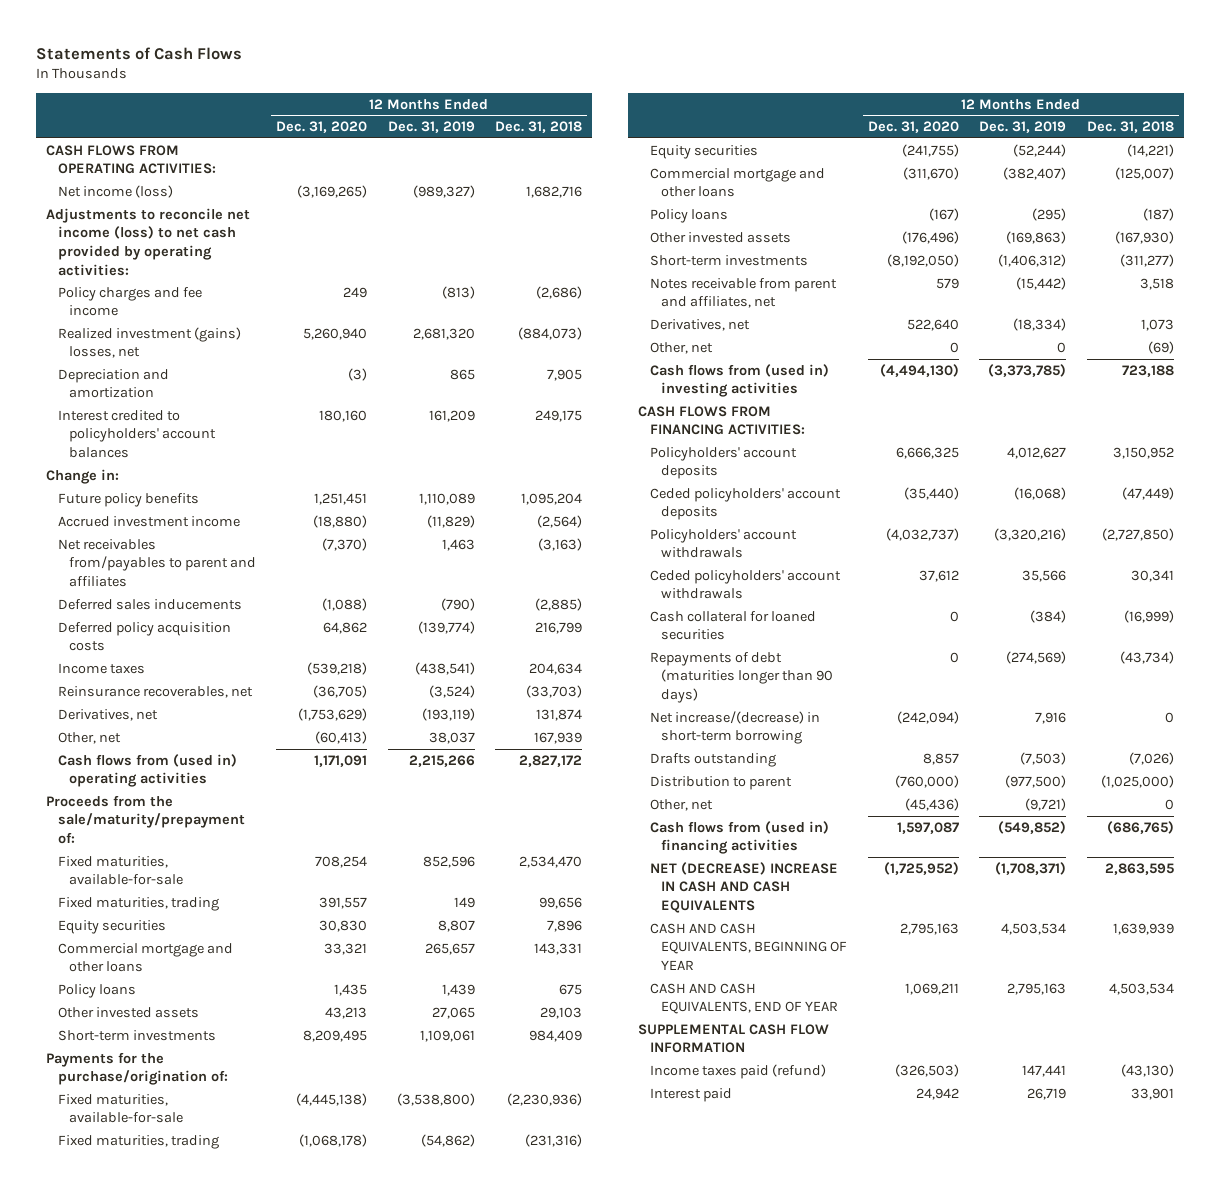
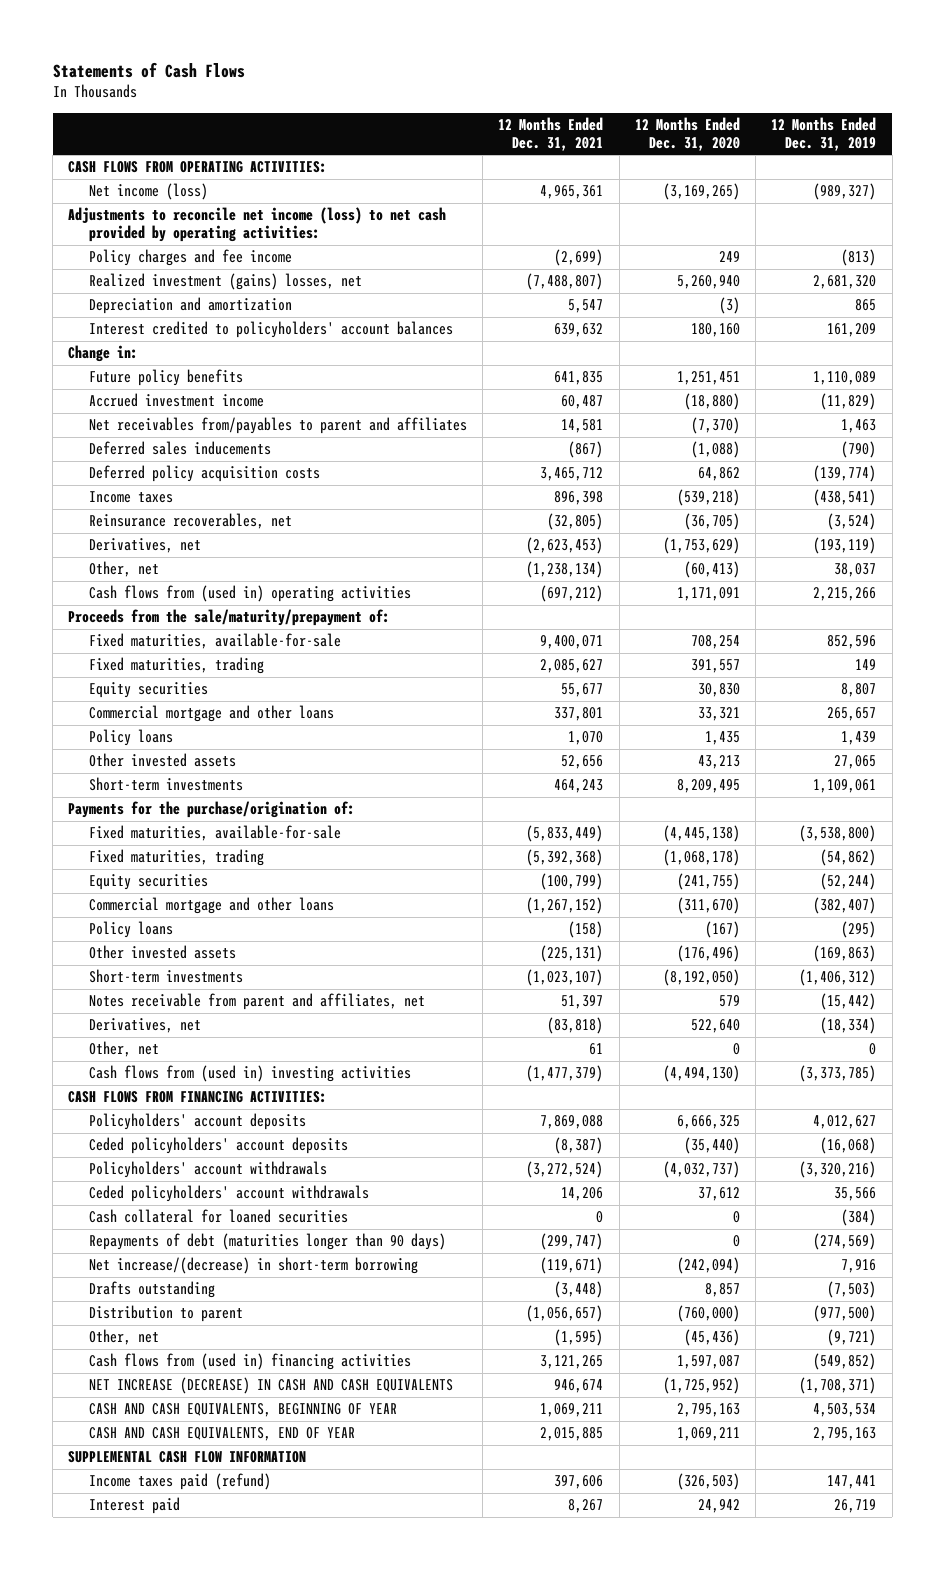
- | 12 Months Ended Dec. 31, 2020 | 12 Months Ended Dec. 31, 2019 | 12 Months Ended Dec. 31, 2018
+ | 12 Months Ended Dec. 31, 2021 | 12 Months Ended Dec. 31, 2020 | 12 Months Ended Dec. 31, 2019
- NET (DECREASE) INCREASE IN CASH AND CASH EQUIVALENTS | (1,725,952) | (1,708,371) | 2,863,595
+ NET INCREASE (DECREASE) IN CASH AND CASH EQUIVALENTS | 946,674 | (1,725,952) | (1,708,371)

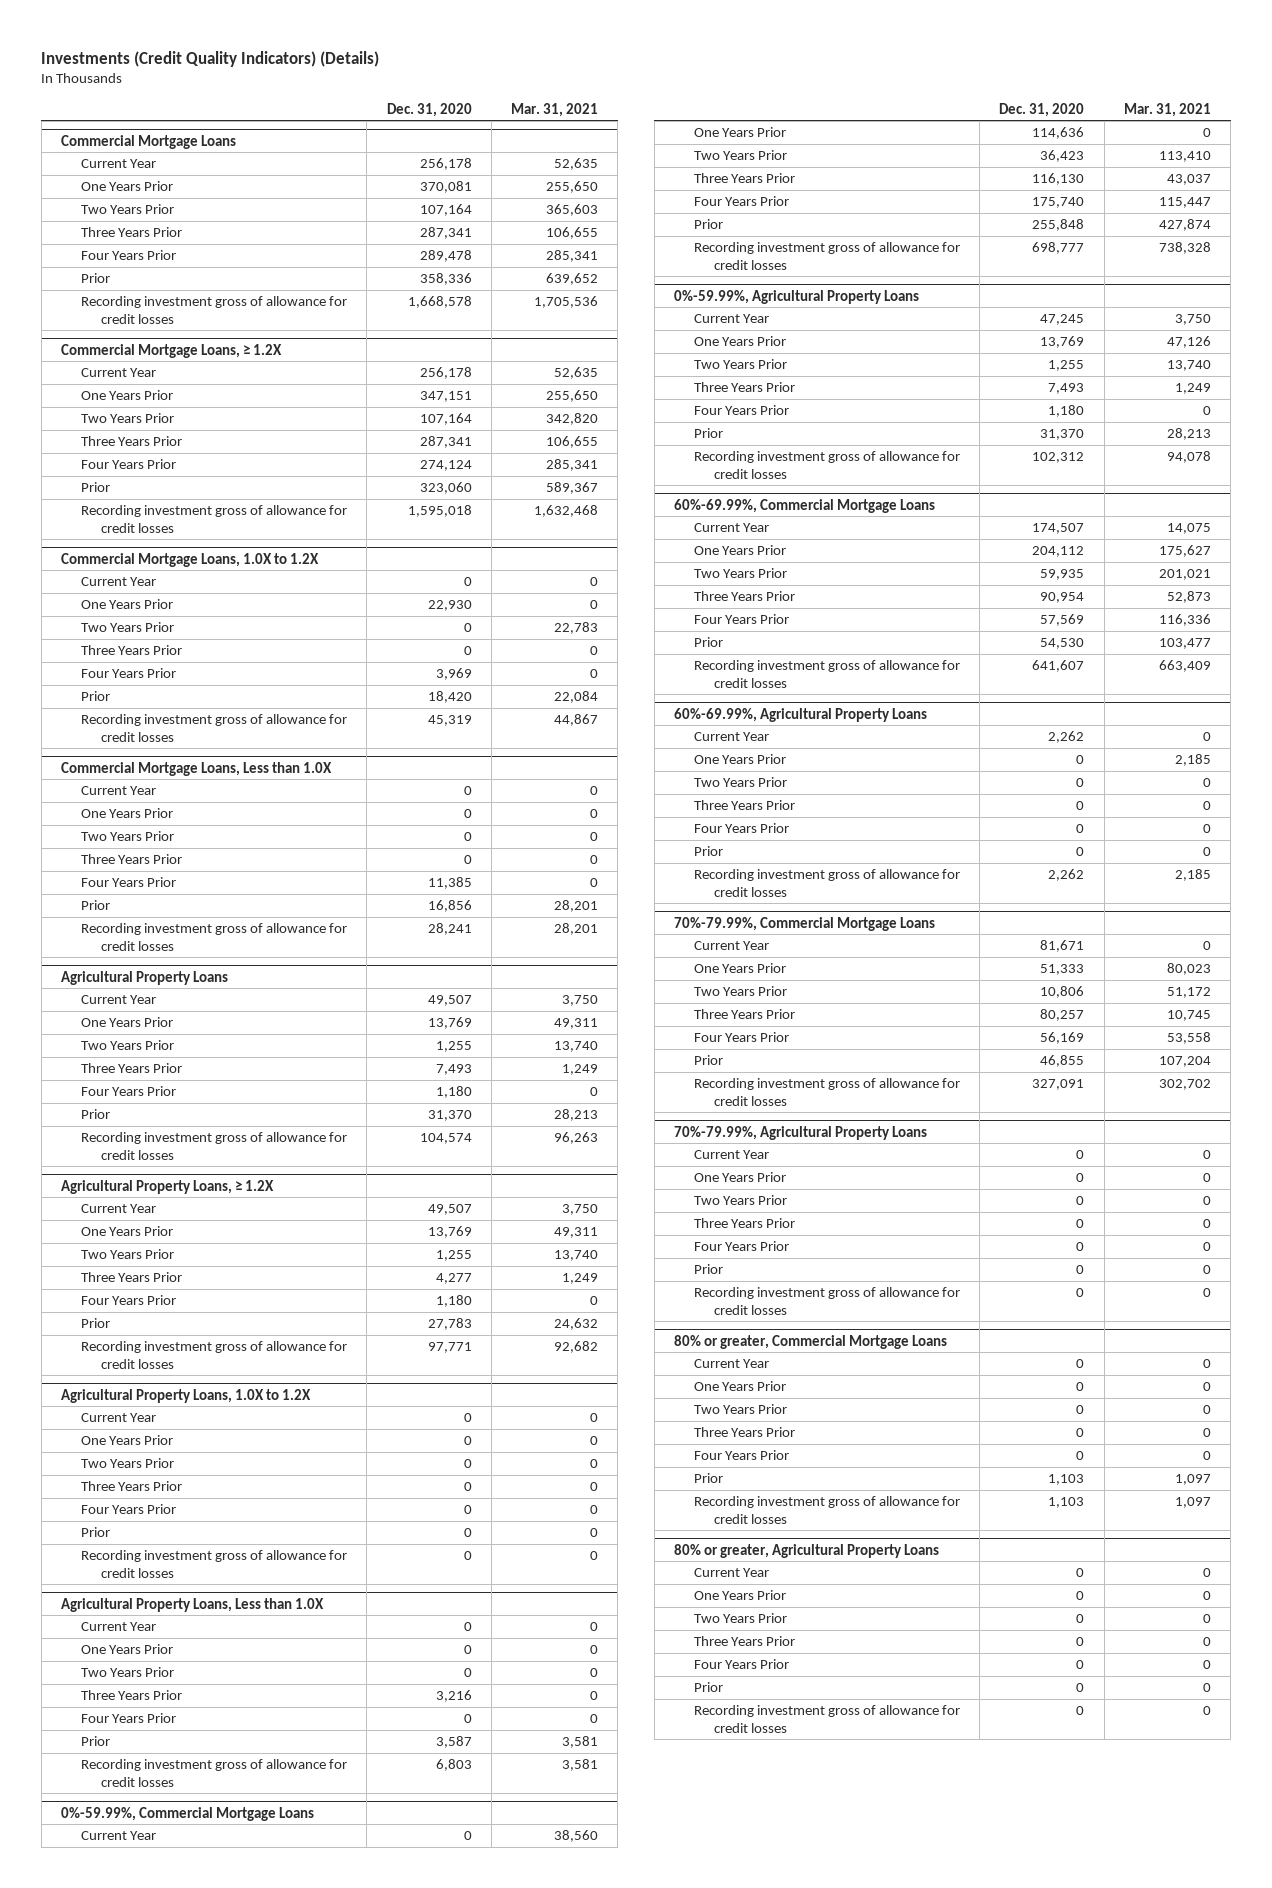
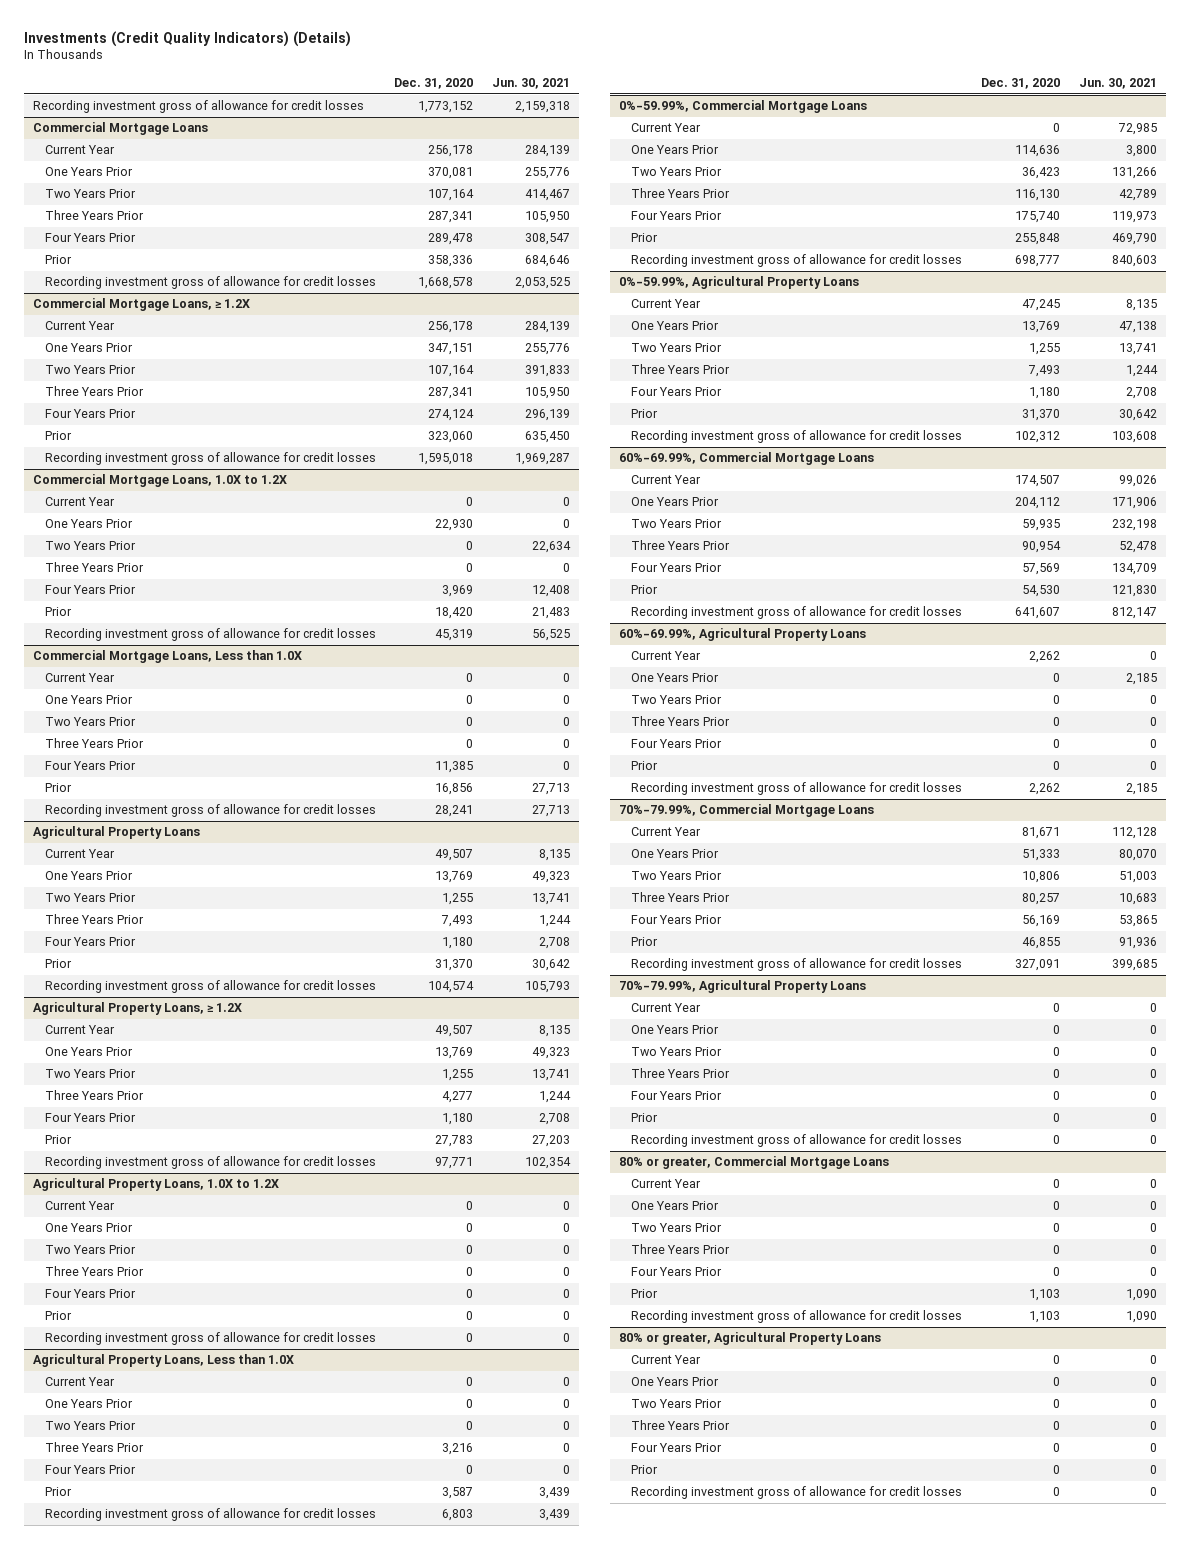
- | Dec. 31, 2020 | Mar. 31, 2021
+ | Dec. 31, 2020 | Jun. 30, 2021
+ Recording investment gross of allowance for credit losses | 1,773,152 | 2,159,318

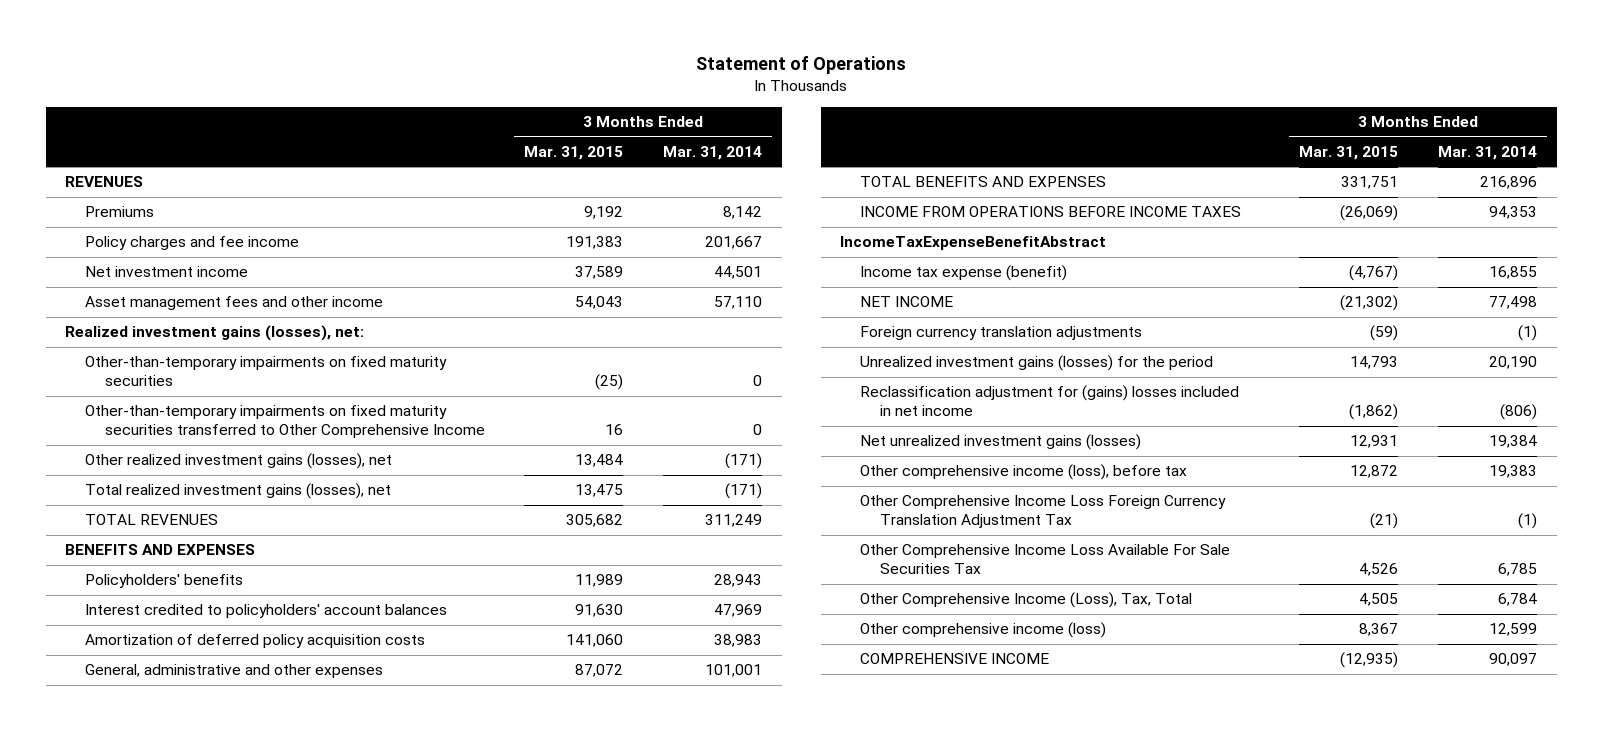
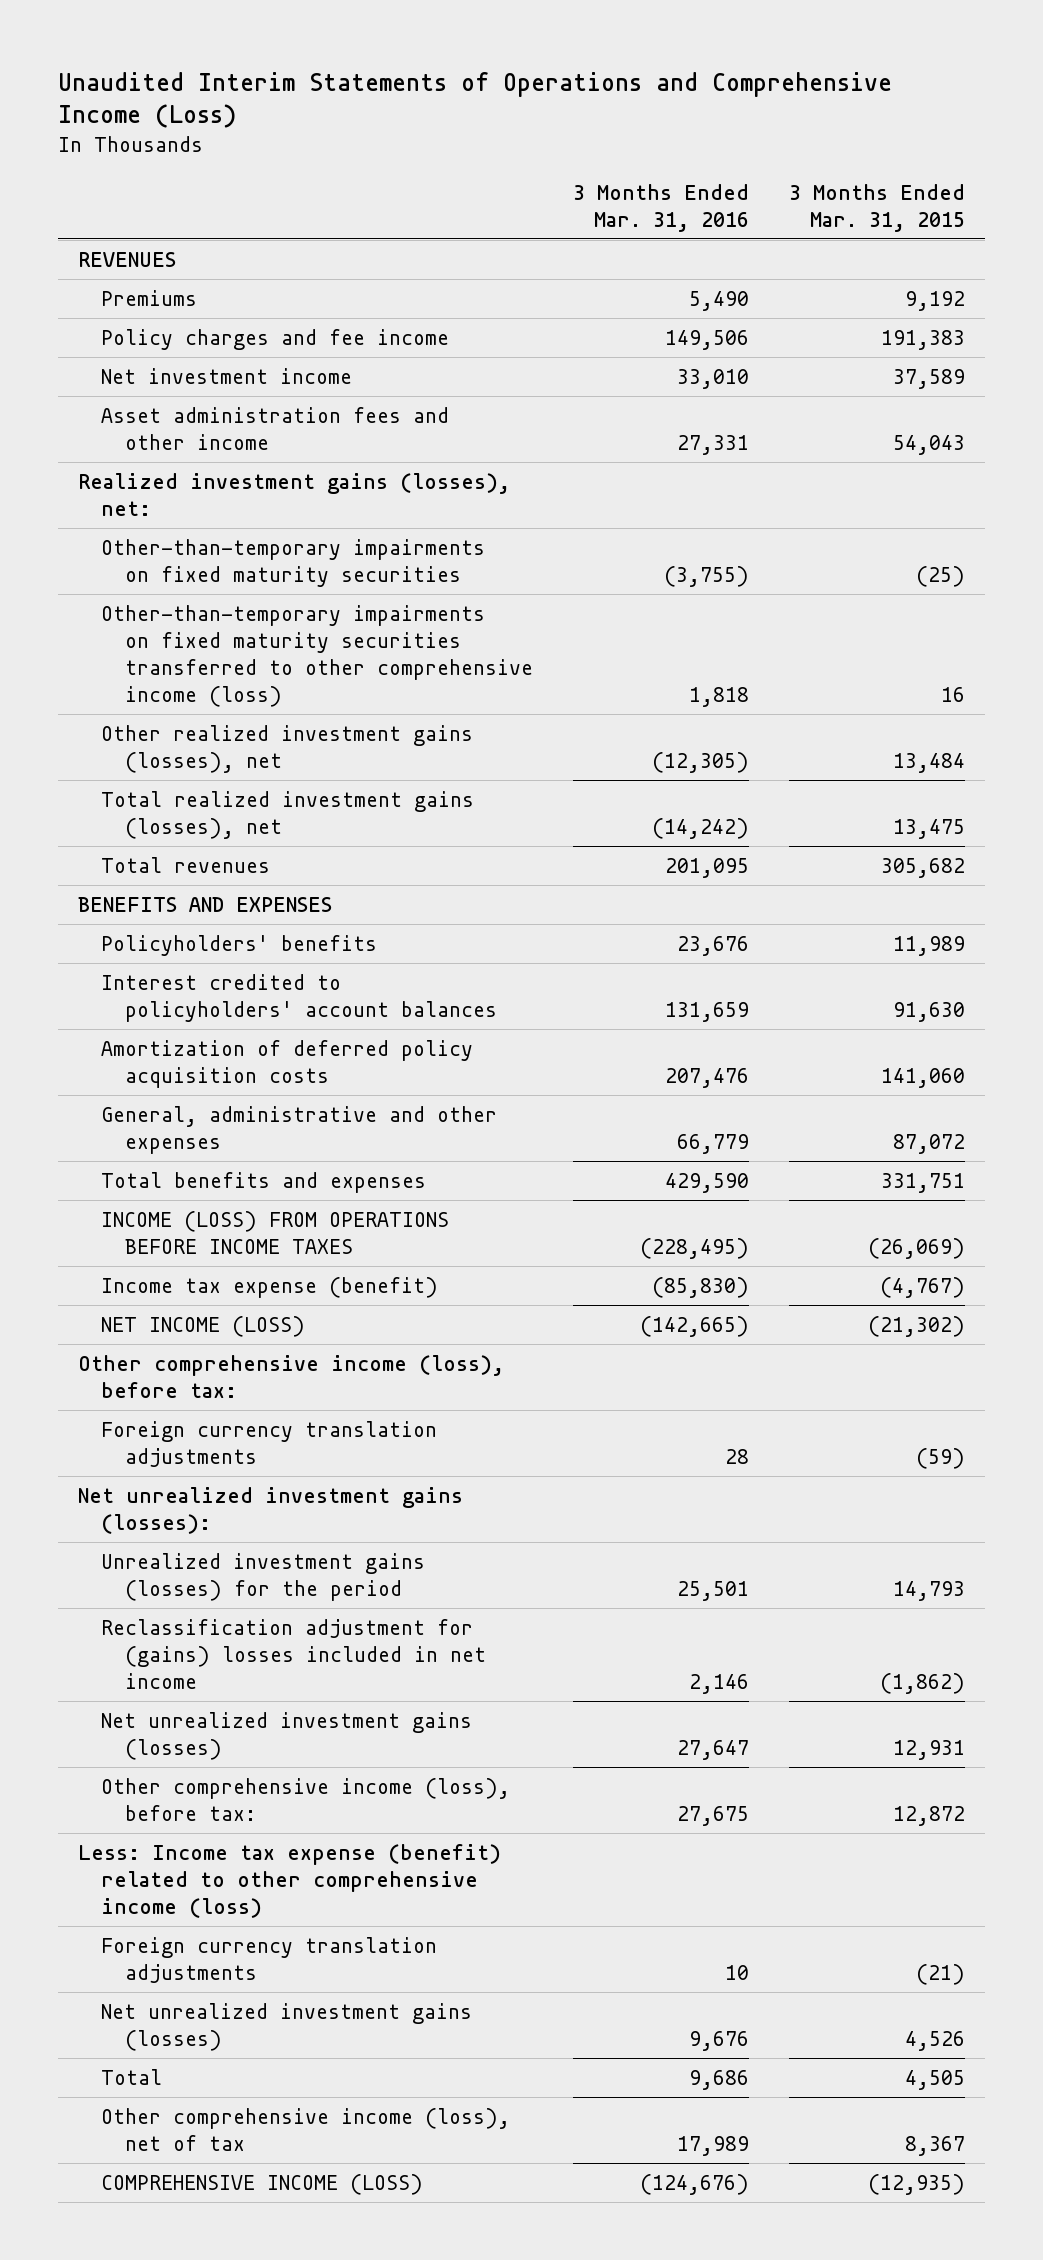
- Statement of Operations
+ Unaudited Interim Statements of Operations and Comprehensive Income (Loss)
- | 3 Months Ended Mar. 31, 2015 | 3 Months Ended Mar. 31, 2014
+ | 3 Months Ended Mar. 31, 2016 | 3 Months Ended Mar. 31, 2015
- Asset management fees and other income | 54,043 | 57,110
+ Asset administration fees and other income | 27,331 | 54,043
- Other-than-temporary impairments on fixed maturity securities transferred to Other Comprehensive Income | 16 | 0
+ Other-than-temporary impairments on fixed maturity securities transferred to other comprehensive income (loss) | 1,818 | 16
- TOTAL REVENUES | 305,682 | 311,249
+ Total revenues | 201,095 | 305,682
- TOTAL BENEFITS AND EXPENSES | 331,751 | 216,896
- INCOME FROM OPERATIONS BEFORE INCOME TAXES | (26,069) | 94,353
- IncomeTaxExpenseBenefitAbstract
+ Total benefits and expenses | 429,590 | 331,751
+ INCOME (LOSS) FROM OPERATIONS BEFORE INCOME TAXES | (228,495) | (26,069)
- NET INCOME | (21,302) | 77,498
+ NET INCOME (LOSS) | (142,665) | (21,302)
+ Other comprehensive income (loss), before tax:
+ Net unrealized investment gains (losses):
- Other comprehensive income (loss), before tax | 12,872 | 19,383
- Other Comprehensive Income Loss Foreign Currency Translation Adjustment Tax | (21) | (1)
- Other Comprehensive Income Loss Available For Sale Securities Tax | 4,526 | 6,785
- Other Comprehensive Income (Loss), Tax, Total | 4,505 | 6,784
- Other comprehensive income (loss) | 8,367 | 12,599
- COMPREHENSIVE INCOME | (12,935) | 90,097
+ Other comprehensive income (loss), before tax: | 27,675 | 12,872
+ Less: Income tax expense (benefit) related to other comprehensive income (loss)
+ Foreign currency translation adjustments | 10 | (21)
+ Net unrealized investment gains (losses) | 9,676 | 4,526
+ Total | 9,686 | 4,505
+ Other comprehensive income (loss), net of tax | 17,989 | 8,367
+ COMPREHENSIVE INCOME (LOSS) | (124,676) | (12,935)

